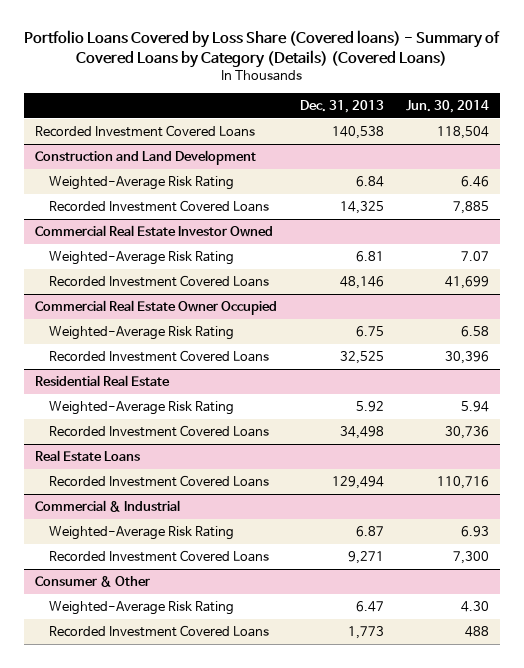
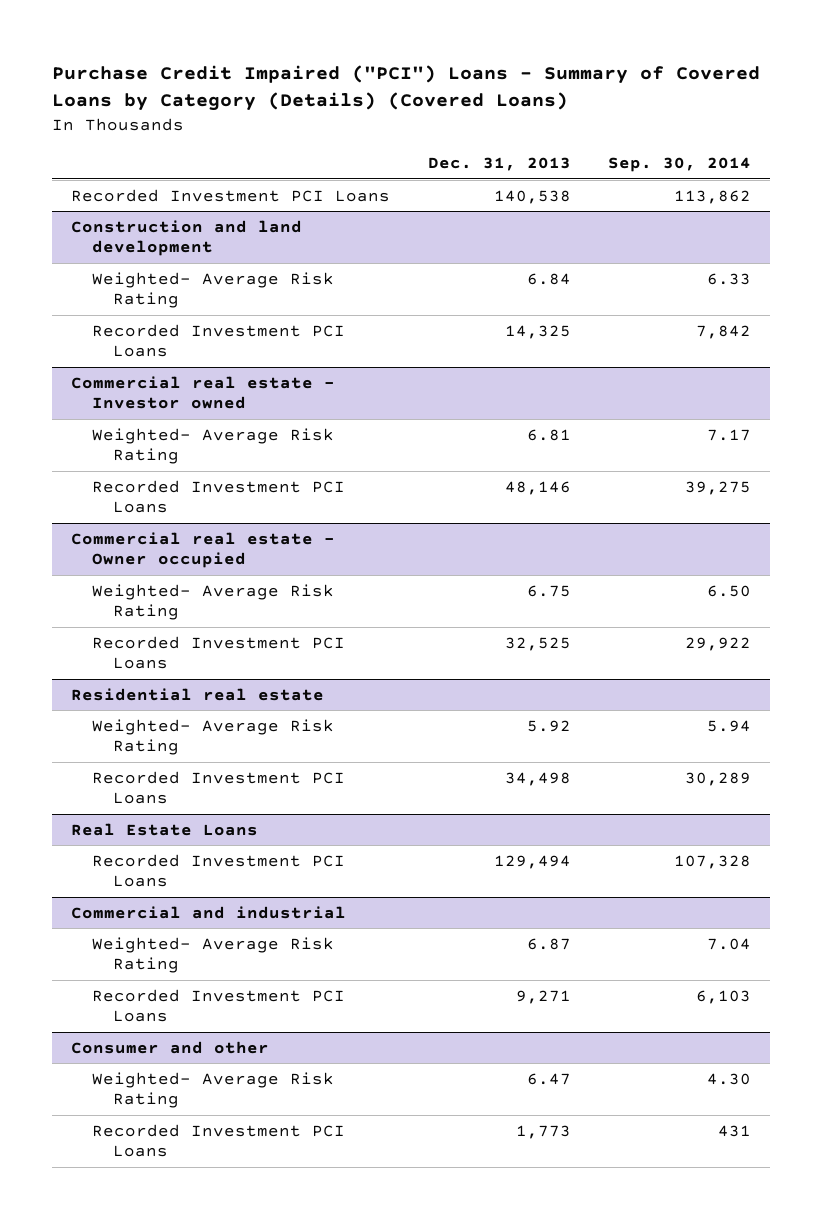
- Portfolio Loans Covered by Loss Share (Covered loans) - Summary of Covered Loans by Category (Details) (Covered Loans)
+ Purchase Credit Impaired ("PCI") Loans - Summary of Covered Loans by Category (Details) (Covered Loans)
- | Dec. 31, 2013 | Jun. 30, 2014
+ | Dec. 31, 2013 | Sep. 30, 2014
- Recorded Investment Covered Loans | 140,538 | 118,504
- Construction and Land Development
- Weighted-Average Risk Rating | 6.84 | 6.46
- Recorded Investment Covered Loans | 14,325 | 7,885
- Commercial Real Estate Investor Owned
- Weighted-Average Risk Rating | 6.81 | 7.07
- Recorded Investment Covered Loans | 48,146 | 41,699
- Commercial Real Estate Owner Occupied
- Weighted-Average Risk Rating | 6.75 | 6.58
- Recorded Investment Covered Loans | 32,525 | 30,396
- Residential Real Estate
- Weighted-Average Risk Rating | 5.92 | 5.94
- Recorded Investment Covered Loans | 34,498 | 30,736
+ Recorded Investment PCI Loans | 140,538 | 113,862
+ Construction and land development
+ Weighted- Average Risk Rating | 6.84 | 6.33
+ Recorded Investment PCI Loans | 14,325 | 7,842
+ Commercial real estate - Investor owned
+ Weighted- Average Risk Rating | 6.81 | 7.17
+ Recorded Investment PCI Loans | 48,146 | 39,275
+ Commercial real estate - Owner occupied
+ Weighted- Average Risk Rating | 6.75 | 6.50
+ Recorded Investment PCI Loans | 32,525 | 29,922
+ Residential real estate
+ Weighted- Average Risk Rating | 5.92 | 5.94
+ Recorded Investment PCI Loans | 34,498 | 30,289
@ Real Estate Loans
- Recorded Investment Covered Loans | 129,494 | 110,716
- Commercial & Industrial
- Weighted-Average Risk Rating | 6.87 | 6.93
- Recorded Investment Covered Loans | 9,271 | 7,300
- Consumer & Other
- Weighted-Average Risk Rating | 6.47 | 4.30
- Recorded Investment Covered Loans | 1,773 | 488
@ Real Estate Loans
+ Recorded Investment PCI Loans | 129,494 | 107,328
+ Commercial and industrial
+ Weighted- Average Risk Rating | 6.87 | 7.04
+ Recorded Investment PCI Loans | 9,271 | 6,103
+ Consumer and other
+ Weighted- Average Risk Rating | 6.47 | 4.30
+ Recorded Investment PCI Loans | 1,773 | 431

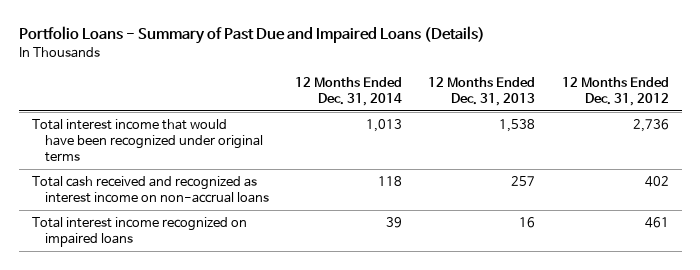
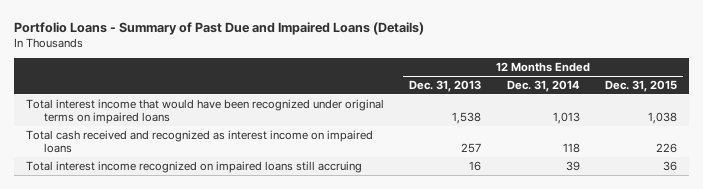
- | 12 Months Ended Dec. 31, 2014 | 12 Months Ended Dec. 31, 2013 | 12 Months Ended Dec. 31, 2012
+ | 12 Months Ended Dec. 31, 2013 | 12 Months Ended Dec. 31, 2014 | 12 Months Ended Dec. 31, 2015
- Total interest income that would have been recognized under original terms | 1,013 | 1,538 | 2,736
- Total cash received and recognized as interest income on non-accrual loans | 118 | 257 | 402
- Total interest income recognized on impaired loans | 39 | 16 | 461
+ Total interest income that would have been recognized under original terms on impaired loans | 1,538 | 1,013 | 1,038
+ Total cash received and recognized as interest income on impaired loans | 257 | 118 | 226
+ Total interest income recognized on impaired loans still accruing | 16 | 39 | 36

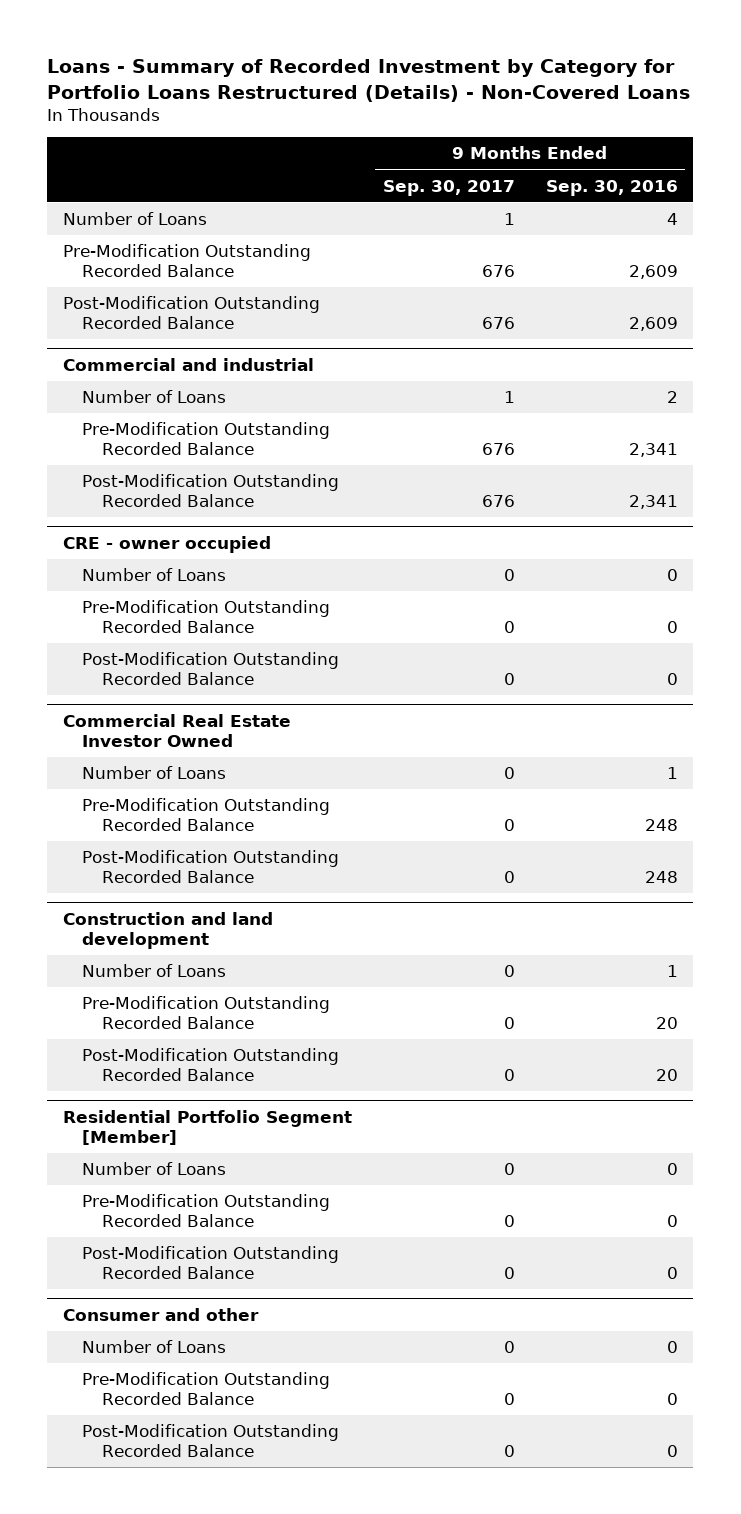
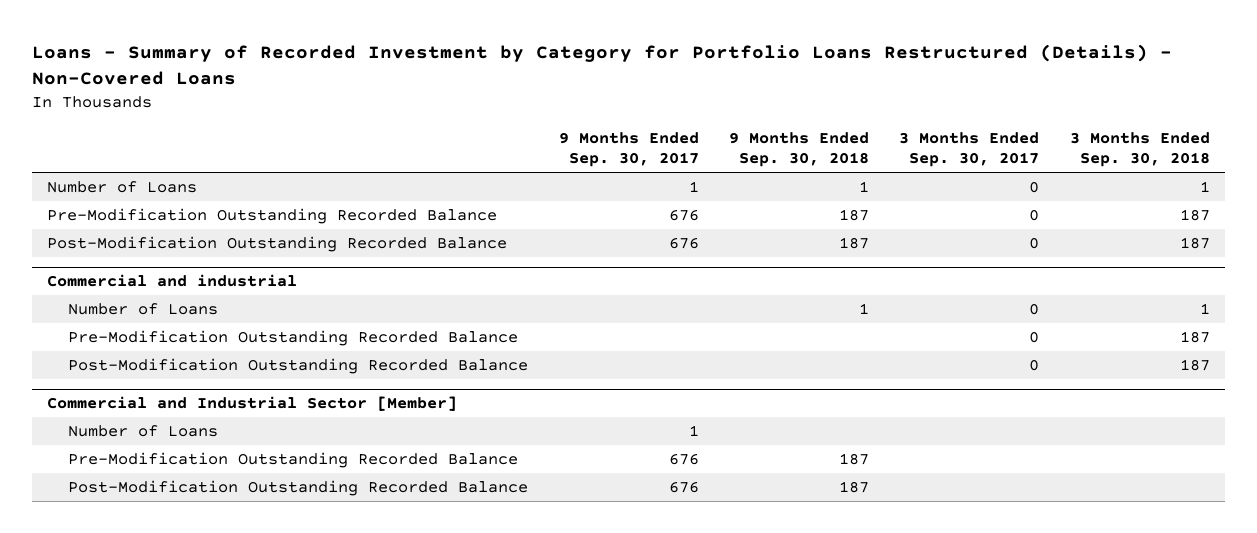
- | 9 Months Ended Sep. 30, 2017 | 9 Months Ended Sep. 30, 2016
+ | 9 Months Ended Sep. 30, 2017 | 9 Months Ended Sep. 30, 2018 | 3 Months Ended Sep. 30, 2017 | 3 Months Ended Sep. 30, 2018
@ Commercial and industrial
+ Number of Loans | | 1 | 0 | 1
+ Pre-Modification Outstanding Recorded Balance | | | 0 | 187
+ Post-Modification Outstanding Recorded Balance | | | 0 | 187
+ Commercial and Industrial Sector [Member]
- CRE - owner occupied
- Number of Loans | 0 | 0
- Pre-Modification Outstanding Recorded Balance | 0 | 0
- Post-Modification Outstanding Recorded Balance | 0 | 0
- Commercial Real Estate Investor Owned
- Number of Loans | 0 | 1
- Pre-Modification Outstanding Recorded Balance | 0 | 248
- Post-Modification Outstanding Recorded Balance | 0 | 248
- Construction and land development
- Number of Loans | 0 | 1
- Pre-Modification Outstanding Recorded Balance | 0 | 20
- Post-Modification Outstanding Recorded Balance | 0 | 20
- Residential Portfolio Segment [Member]
- Number of Loans | 0 | 0
- Pre-Modification Outstanding Recorded Balance | 0 | 0
- Post-Modification Outstanding Recorded Balance | 0 | 0
- Consumer and other
- Number of Loans | 0 | 0
- Pre-Modification Outstanding Recorded Balance | 0 | 0
- Post-Modification Outstanding Recorded Balance | 0 | 0

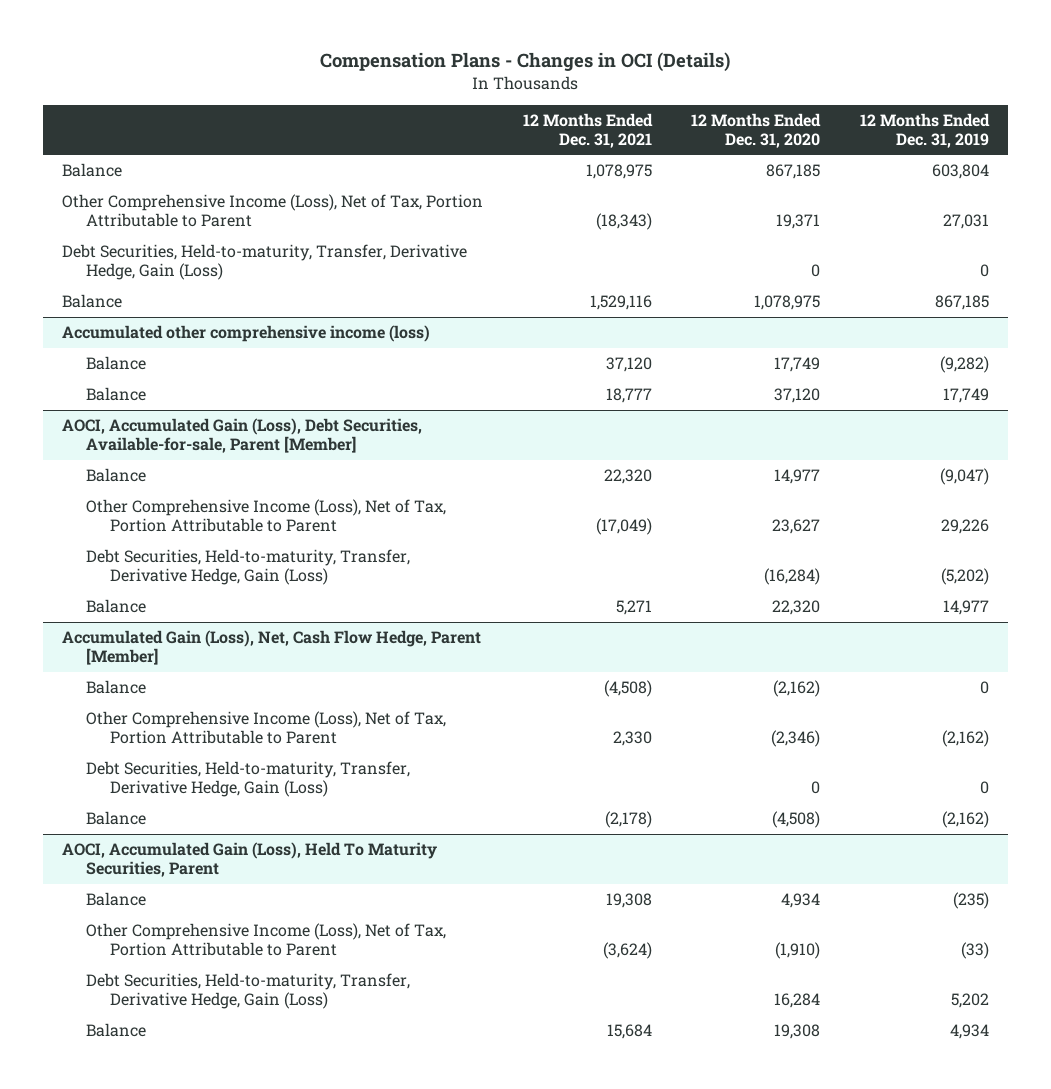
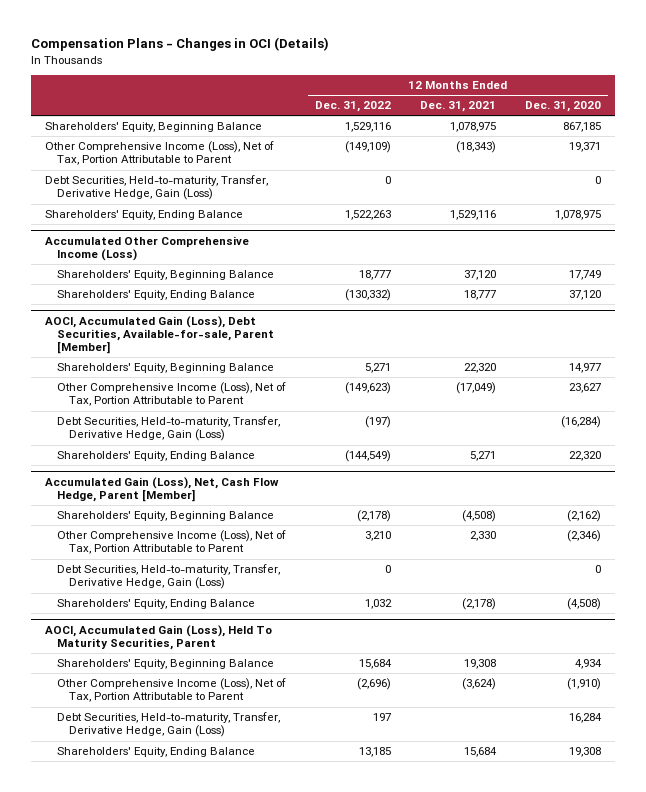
- | 12 Months Ended Dec. 31, 2021 | 12 Months Ended Dec. 31, 2020 | 12 Months Ended Dec. 31, 2019
+ | 12 Months Ended Dec. 31, 2022 | 12 Months Ended Dec. 31, 2021 | 12 Months Ended Dec. 31, 2020
- Balance | 1,078,975 | 867,185 | 603,804
+ Shareholders' Equity, Beginning Balance | 1,529,116 | 1,078,975 | 867,185
- Balance | 1,529,116 | 1,078,975 | 867,185
- Accumulated other comprehensive income (loss)
- Balance | 37,120 | 17,749 | (9,282)
- Balance | 18,777 | 37,120 | 17,749
+ Shareholders' Equity, Ending Balance | 1,522,263 | 1,529,116 | 1,078,975
+ Accumulated Other Comprehensive Income (Loss)
+ Shareholders' Equity, Beginning Balance | 18,777 | 37,120 | 17,749
+ Shareholders' Equity, Ending Balance | (130,332) | 18,777 | 37,120
@ AOCI, Accumulated Gain (Loss), Debt Securities, Available-for-sale, Parent [Member]
- Balance | 22,320 | 14,977 | (9,047)
+ Shareholders' Equity, Beginning Balance | 5,271 | 22,320 | 14,977
- Balance | 5,271 | 22,320 | 14,977
+ Shareholders' Equity, Ending Balance | (144,549) | 5,271 | 22,320
@ Accumulated Gain (Loss), Net, Cash Flow Hedge, Parent [Member]
- Balance | (4,508) | (2,162) | 0
+ Shareholders' Equity, Beginning Balance | (2,178) | (4,508) | (2,162)
- Balance | (2,178) | (4,508) | (2,162)
+ Shareholders' Equity, Ending Balance | 1,032 | (2,178) | (4,508)
@ AOCI, Accumulated Gain (Loss), Held To Maturity Securities, Parent
- Balance | 19,308 | 4,934 | (235)
+ Shareholders' Equity, Beginning Balance | 15,684 | 19,308 | 4,934
- Balance | 15,684 | 19,308 | 4,934
+ Shareholders' Equity, Ending Balance | 13,185 | 15,684 | 19,308

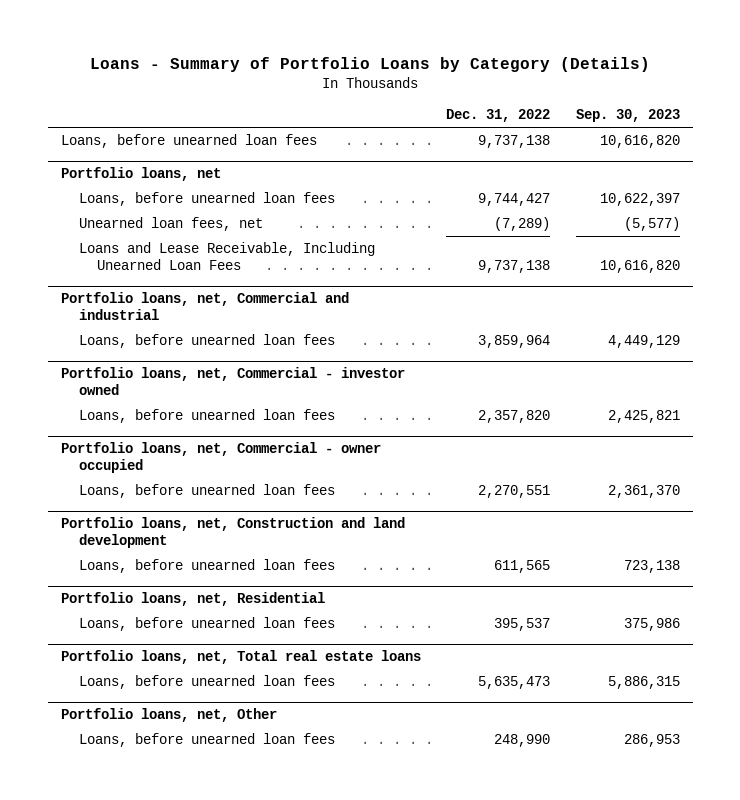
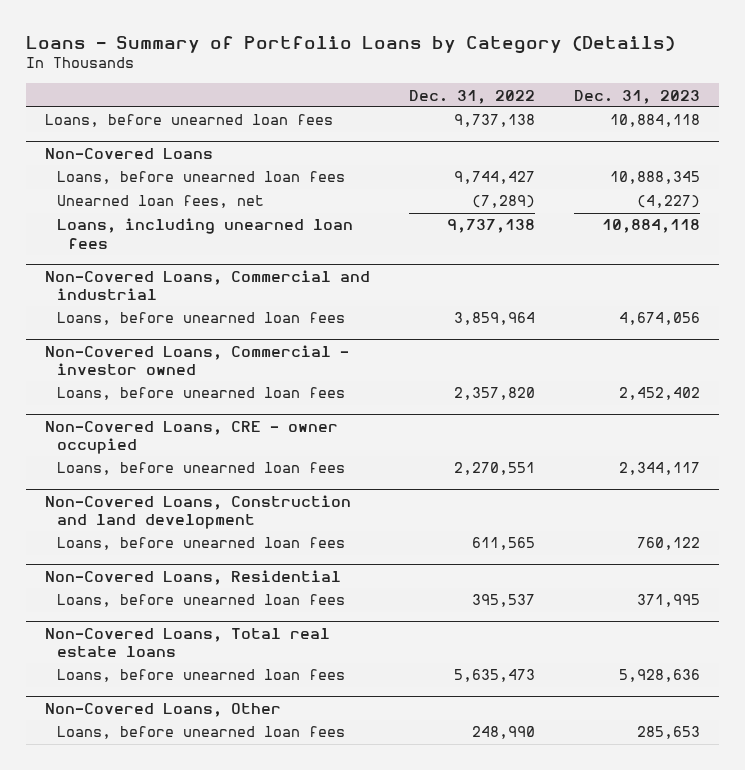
- | Dec. 31, 2022 | Sep. 30, 2023
+ | Dec. 31, 2022 | Dec. 31, 2023
- Portfolio loans, net
+ Non-Covered Loans
- Loans and Lease Receivable, Including Unearned Loan Fees | 9,737,138 | 10,616,820
- Portfolio loans, net, Commercial and industrial
+ Loans, including unearned loan fees | 9,737,138 | 10,884,118
+ Non-Covered Loans, Commercial and industrial
- Portfolio loans, net, Commercial - investor owned
+ Non-Covered Loans, Commercial - investor owned
- Portfolio loans, net, Commercial - owner occupied
+ Non-Covered Loans, CRE - owner occupied
- Portfolio loans, net, Construction and land development
+ Non-Covered Loans, Construction and land development
- Portfolio loans, net, Residential
+ Non-Covered Loans, Residential
- Portfolio loans, net, Total real estate loans
+ Non-Covered Loans, Total real estate loans
- Portfolio loans, net, Other
+ Non-Covered Loans, Other

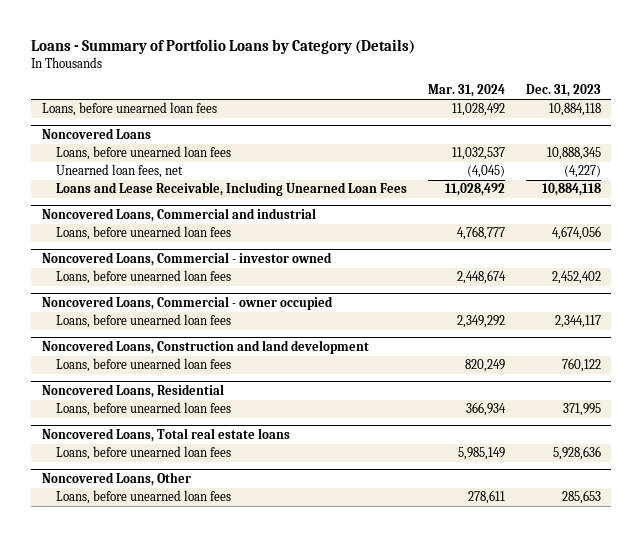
- | Dec. 31, 2022 | Dec. 31, 2023
+ | Mar. 31, 2024 | Dec. 31, 2023
- Non-Covered Loans
+ Noncovered Loans
- Loans, including unearned loan fees | 9,737,138 | 10,884,118
- Non-Covered Loans, Commercial and industrial
+ Loans and Lease Receivable, Including Unearned Loan Fees | 11,028,492 | 10,884,118
+ Noncovered Loans, Commercial and industrial
- Non-Covered Loans, Commercial - investor owned
+ Noncovered Loans, Commercial - investor owned
- Non-Covered Loans, CRE - owner occupied
+ Noncovered Loans, Commercial - owner occupied
- Non-Covered Loans, Construction and land development
+ Noncovered Loans, Construction and land development
- Non-Covered Loans, Residential
+ Noncovered Loans, Residential
- Non-Covered Loans, Total real estate loans
+ Noncovered Loans, Total real estate loans
- Non-Covered Loans, Other
+ Noncovered Loans, Other

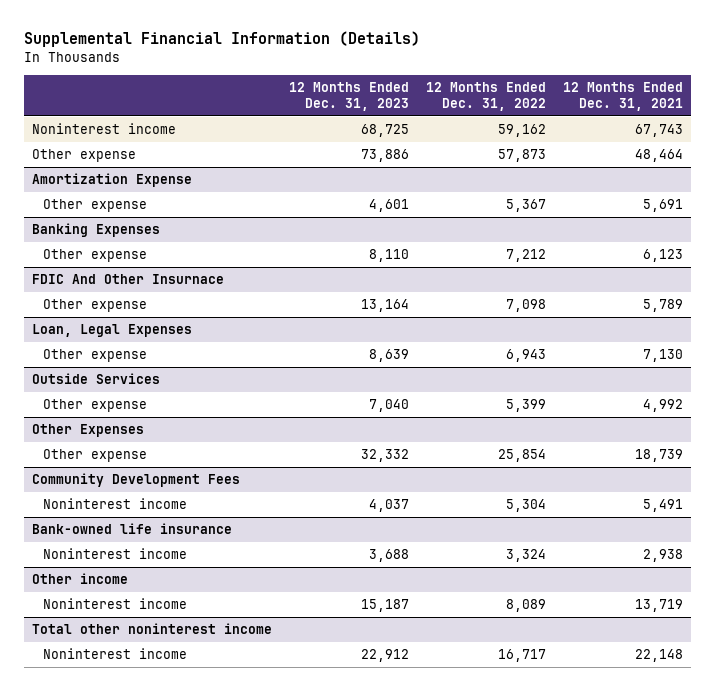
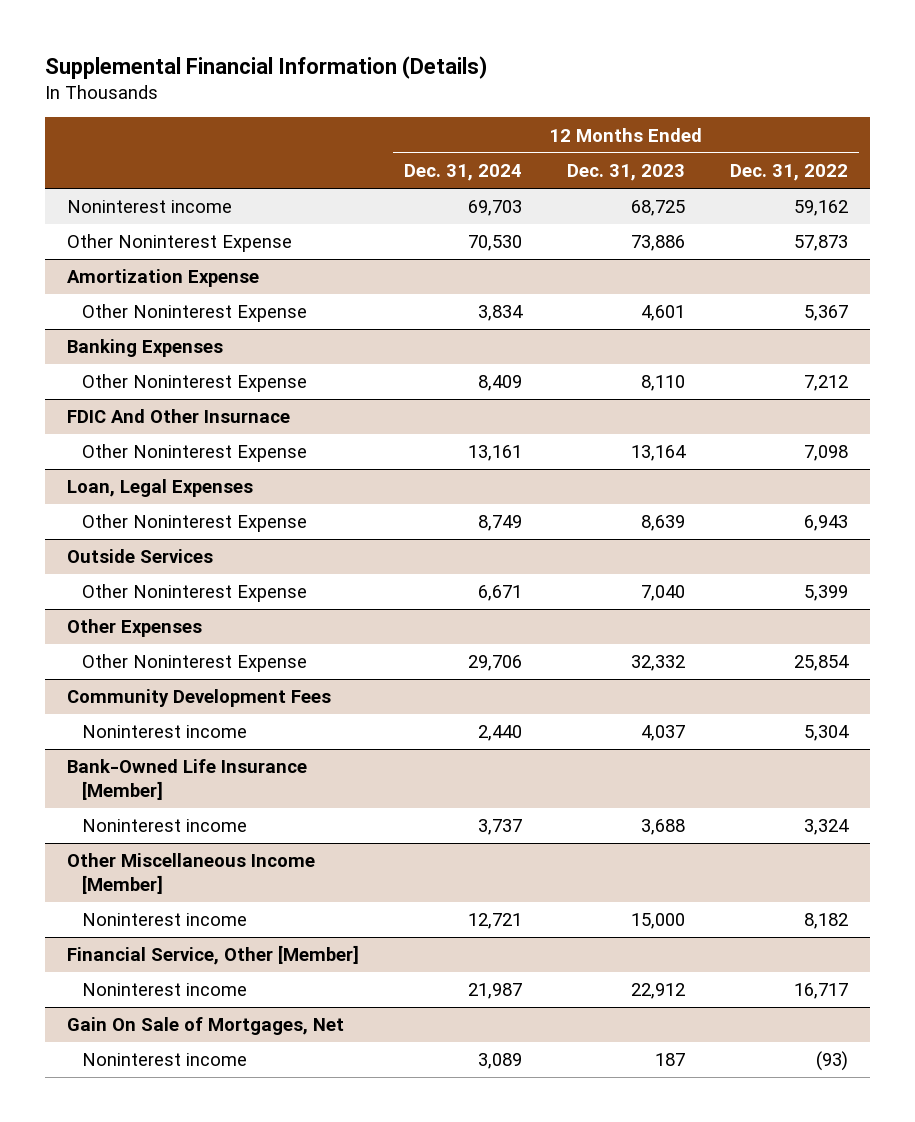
- | 12 Months Ended Dec. 31, 2023 | 12 Months Ended Dec. 31, 2022 | 12 Months Ended Dec. 31, 2021
+ | 12 Months Ended Dec. 31, 2024 | 12 Months Ended Dec. 31, 2023 | 12 Months Ended Dec. 31, 2022
- Other expense | 73,886 | 57,873 | 48,464
+ Other Noninterest Expense | 70,530 | 73,886 | 57,873
@ Amortization Expense
- Other expense | 4,601 | 5,367 | 5,691
+ Other Noninterest Expense | 3,834 | 4,601 | 5,367
@ Banking Expenses
- Other expense | 8,110 | 7,212 | 6,123
+ Other Noninterest Expense | 8,409 | 8,110 | 7,212
@ FDIC And Other Insurnace
- Other expense | 13,164 | 7,098 | 5,789
+ Other Noninterest Expense | 13,161 | 13,164 | 7,098
@ Loan, Legal Expenses
- Other expense | 8,639 | 6,943 | 7,130
+ Other Noninterest Expense | 8,749 | 8,639 | 6,943
@ Outside Services
- Other expense | 7,040 | 5,399 | 4,992
+ Other Noninterest Expense | 6,671 | 7,040 | 5,399
@ Other Expenses
- Other expense | 32,332 | 25,854 | 18,739
+ Other Noninterest Expense | 29,706 | 32,332 | 25,854
- Bank-owned life insurance
+ Bank-Owned Life Insurance [Member]
- Other income
- Noninterest income | 15,187 | 8,089 | 13,719
- Total other noninterest income
+ Other Miscellaneous Income [Member]
+ Noninterest income | 12,721 | 15,000 | 8,182
+ Financial Service, Other [Member]
+ Gain On Sale of Mortgages, Net
+ Noninterest income | 3,089 | 187 | (93)

